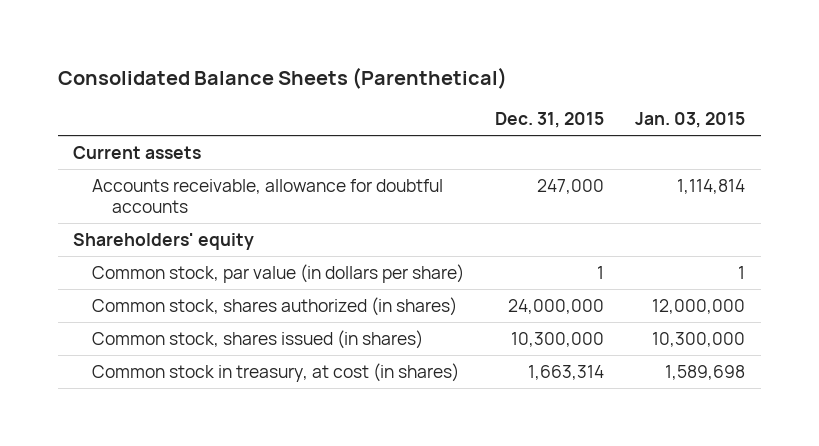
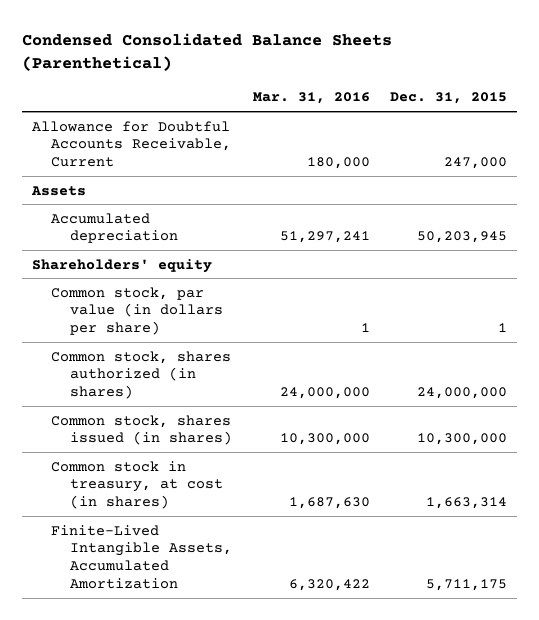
- Consolidated Balance Sheets (Parenthetical)
+ Condensed Consolidated Balance Sheets (Parenthetical)
- | Dec. 31, 2015 | Jan. 03, 2015
+ | Mar. 31, 2016 | Dec. 31, 2015
- Current assets
- Accounts receivable, allowance for doubtful accounts | 247,000 | 1,114,814
+ Allowance for Doubtful Accounts Receivable, Current | 180,000 | 247,000
+ Assets
+ Accumulated depreciation | 51,297,241 | 50,203,945
+ Finite-Lived Intangible Assets, Accumulated Amortization | 6,320,422 | 5,711,175

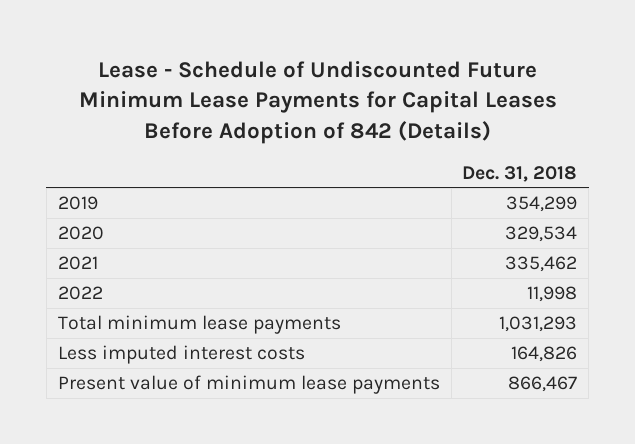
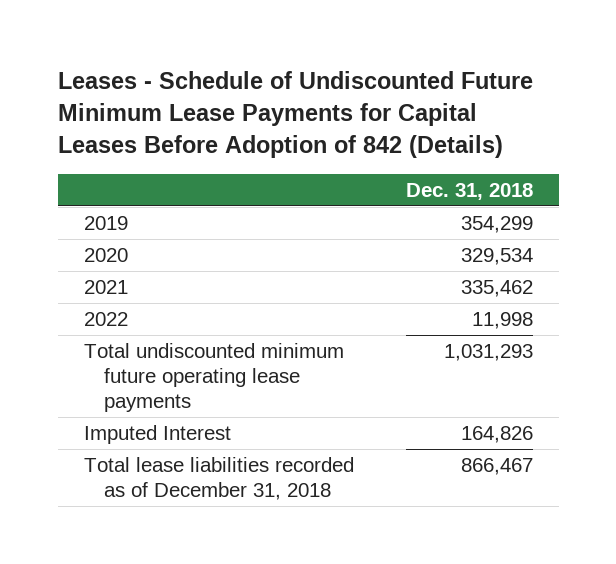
- Lease - Schedule of Undiscounted Future Minimum Lease Payments for Capital Leases Before Adoption of 842 (Details)
+ Leases - Schedule of Undiscounted Future Minimum Lease Payments for Capital Leases Before Adoption of 842 (Details)
- Total minimum lease payments | 1,031,293
- Less imputed interest costs | 164,826
- Present value of minimum lease payments | 866,467
+ Total undiscounted minimum future operating lease payments | 1,031,293
+ Imputed Interest | 164,826
+ Total lease liabilities recorded as of December 31, 2018 | 866,467

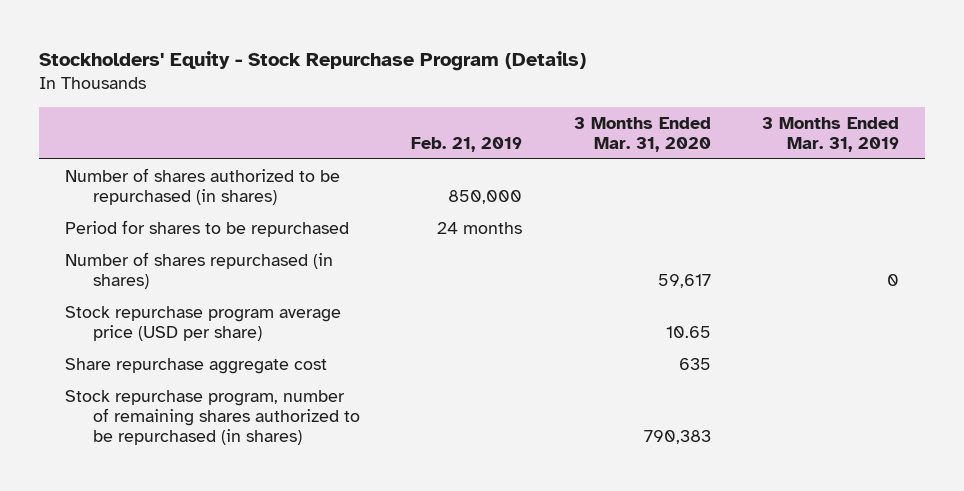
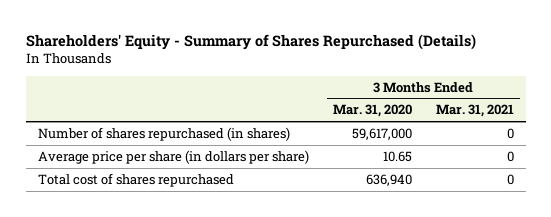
- Stockholders' Equity - Stock Repurchase Program (Details)
+ Shareholders' Equity - Summary of Shares Repurchased (Details)
- | Feb. 21, 2019 | 3 Months Ended Mar. 31, 2020 | 3 Months Ended Mar. 31, 2019
+ | 3 Months Ended Mar. 31, 2020 | 3 Months Ended Mar. 31, 2021
- Number of shares authorized to be repurchased (in shares) | 850,000 | |
- Period for shares to be repurchased | 24 months | |
- Number of shares repurchased (in shares) | | 59,617 | 0
- Stock repurchase program average price (USD per share) | | 10.65 |
- Share repurchase aggregate cost | | 635 |
- Stock repurchase program, number of remaining shares authorized to be repurchased (in shares) | | 790,383 |
+ Number of shares repurchased (in shares) | 59,617,000 | 0
+ Average price per share (in dollars per share) | 10.65 | 0
+ Total cost of shares repurchased | 636,940 | 0

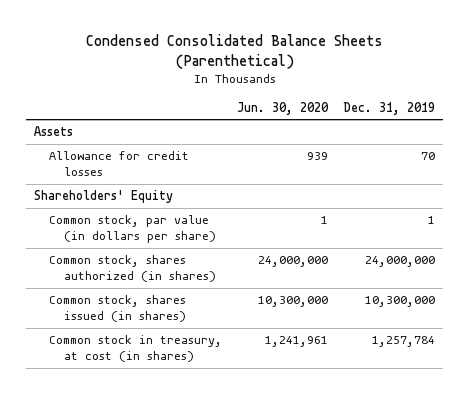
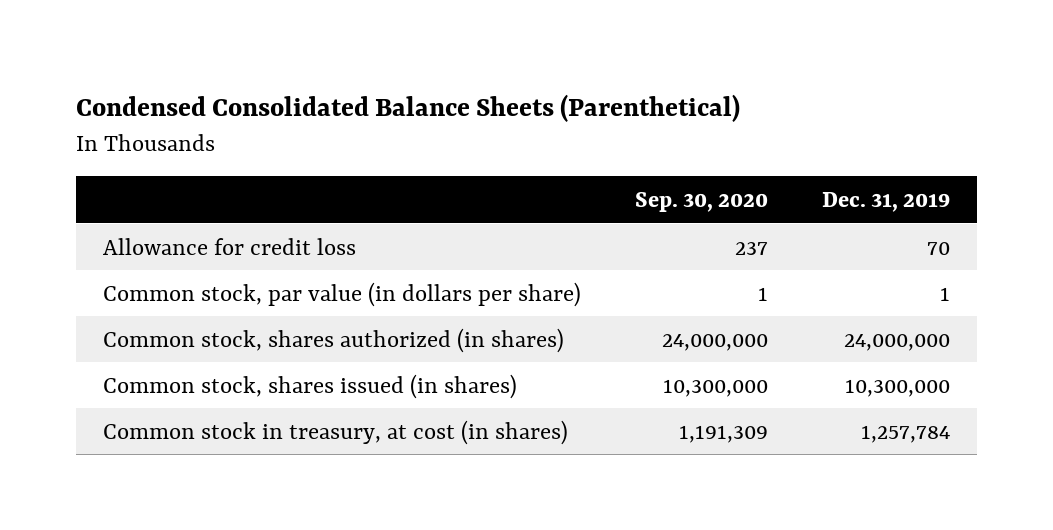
- | Jun. 30, 2020 | Dec. 31, 2019
+ | Sep. 30, 2020 | Dec. 31, 2019
- Assets
- Allowance for credit losses | 939 | 70
- Shareholders' Equity
+ Allowance for credit loss | 237 | 70

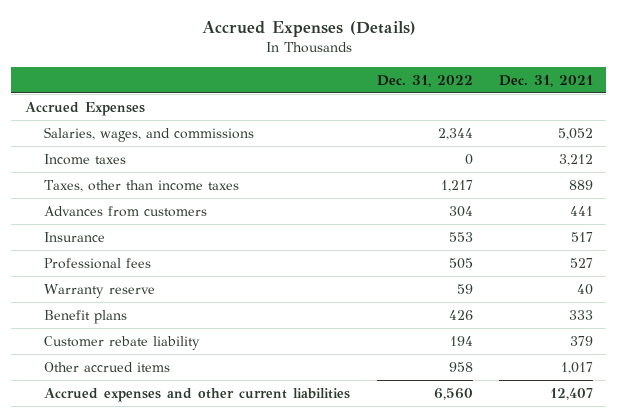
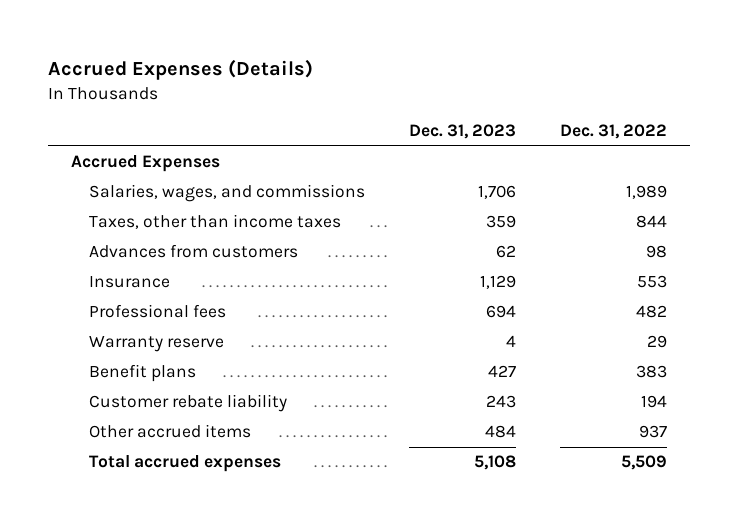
- | Dec. 31, 2022 | Dec. 31, 2021
+ | Dec. 31, 2023 | Dec. 31, 2022
- Salaries, wages, and commissions | 2,344 | 5,052
- Income taxes | 0 | 3,212
- Taxes, other than income taxes | 1,217 | 889
- Advances from customers | 304 | 441
+ Salaries, wages, and commissions | 1,706 | 1,989
+ Taxes, other than income taxes | 359 | 844
+ Advances from customers | 62 | 98
- Professional fees | 505 | 527
- Warranty reserve | 59 | 40
- Benefit plans | 426 | 333
+ Professional fees | 694 | 482
+ Warranty reserve | 4 | 29
+ Benefit plans | 427 | 383
- Other accrued items | 958 | 1,017
- Accrued expenses and other current liabilities | 6,560 | 12,407
+ Other accrued items | 484 | 937
+ Total accrued expenses | 5,108 | 5,509

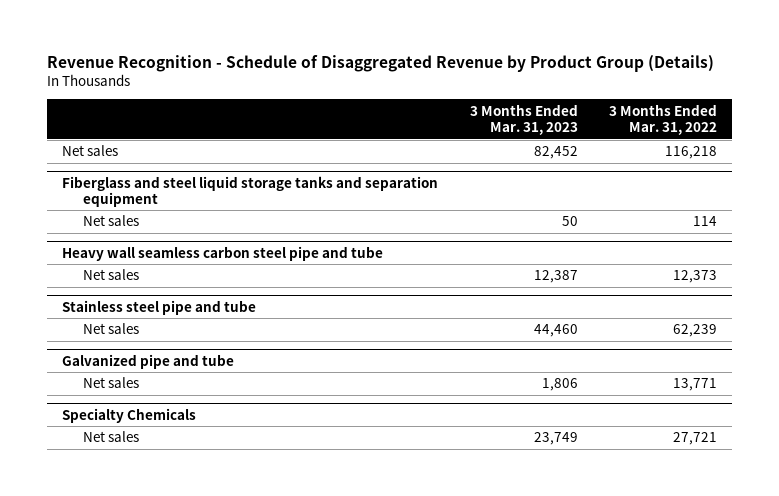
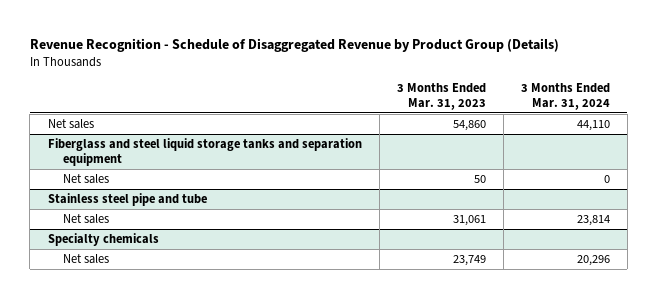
- | 3 Months Ended Mar. 31, 2023 | 3 Months Ended Mar. 31, 2022
+ | 3 Months Ended Mar. 31, 2023 | 3 Months Ended Mar. 31, 2024
- Net sales | 82,452 | 116,218
+ Net sales | 54,860 | 44,110
- Heavy wall seamless carbon steel pipe and tube
- Net sales | 12,387 | 12,373
@ Stainless steel pipe and tube
- Net sales | 44,460 | 62,239
- Galvanized pipe and tube
- Net sales | 1,806 | 13,771
- Specialty Chemicals
@ Stainless steel pipe and tube
+ Net sales | 31,061 | 23,814
+ Specialty chemicals

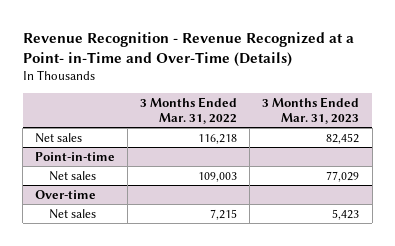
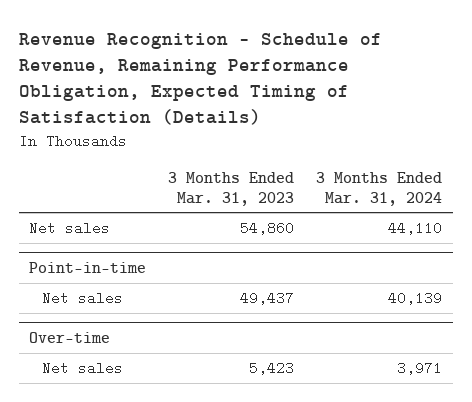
- Revenue Recognition - Revenue Recognized at a Point- in-Time and Over-Time (Details)
+ Revenue Recognition - Schedule of Revenue, Remaining Performance Obligation, Expected Timing of Satisfaction (Details)
- | 3 Months Ended Mar. 31, 2022 | 3 Months Ended Mar. 31, 2023
+ | 3 Months Ended Mar. 31, 2023 | 3 Months Ended Mar. 31, 2024
- Net sales | 116,218 | 82,452
+ Net sales | 54,860 | 44,110
@ Point-in-time
- Net sales | 109,003 | 77,029
+ Net sales | 49,437 | 40,139

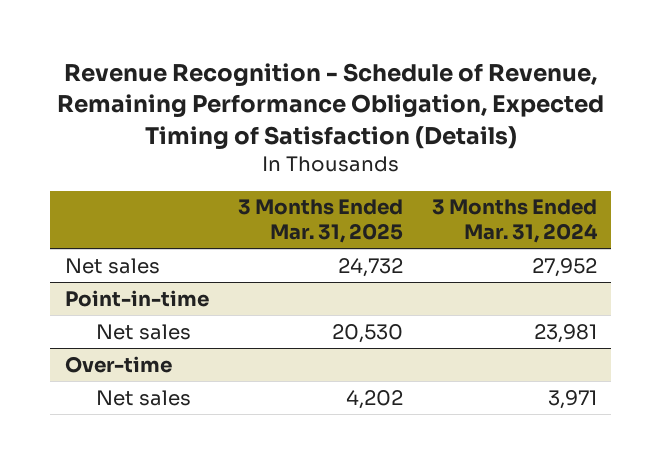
- | 3 Months Ended Mar. 31, 2023 | 3 Months Ended Mar. 31, 2024
+ | 3 Months Ended Mar. 31, 2025 | 3 Months Ended Mar. 31, 2024
- Net sales | 54,860 | 44,110
+ Net sales | 24,732 | 27,952
@ Point-in-time
- Net sales | 49,437 | 40,139
+ Net sales | 20,530 | 23,981

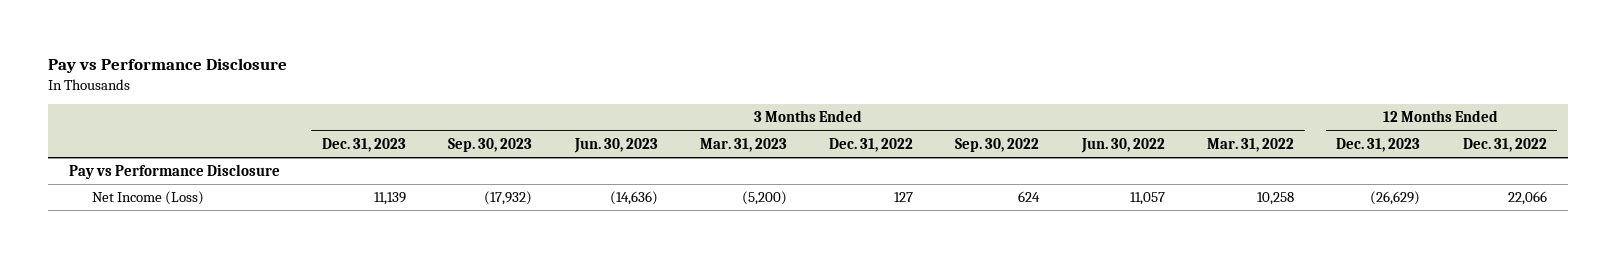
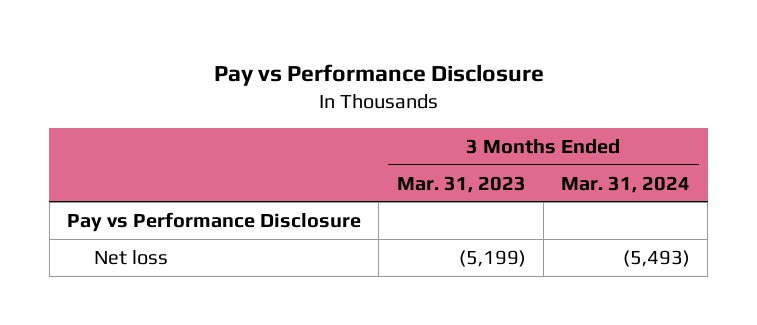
- | 3 Months Ended Dec. 31, 2023 | 3 Months Ended Sep. 30, 2023 | 3 Months Ended Jun. 30, 2023 | 3 Months Ended Mar. 31, 2023 | 3 Months Ended Dec. 31, 2022 | 3 Months Ended Sep. 30, 2022 | 3 Months Ended Jun. 30, 2022 | 3 Months Ended Mar. 31, 2022 | 12 Months Ended Dec. 31, 2023 | 12 Months Ended Dec. 31, 2022
+ | 3 Months Ended Mar. 31, 2023 | 3 Months Ended Mar. 31, 2024
- Net Income (Loss) | 11,139 | (17,932) | (14,636) | (5,200) | 127 | 624 | 11,057 | 10,258 | (26,629) | 22,066
+ Net loss | (5,199) | (5,493)

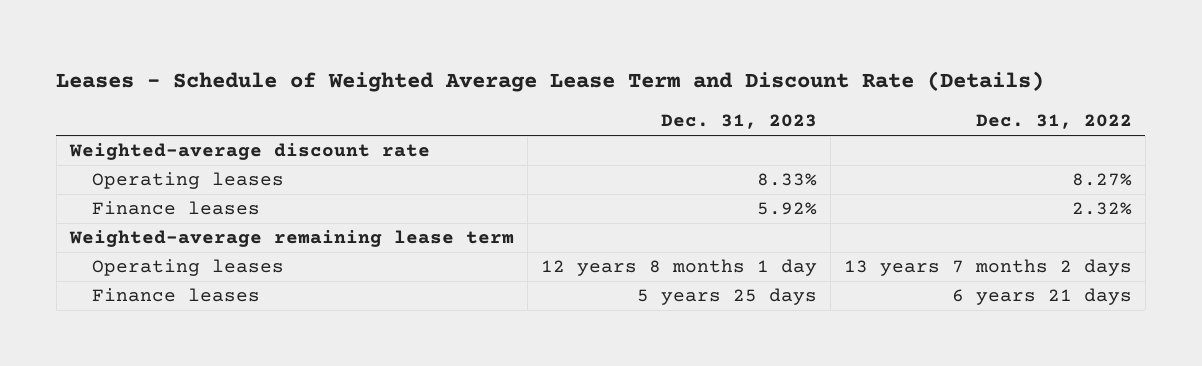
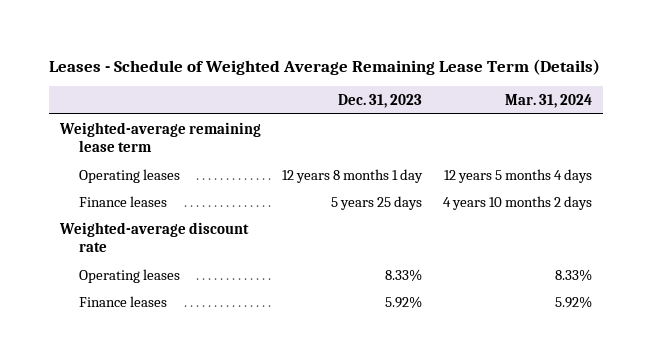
- Leases - Schedule of Weighted Average Lease Term and Discount Rate (Details)
+ Leases - Schedule of Weighted Average Remaining Lease Term (Details)
- | Dec. 31, 2023 | Dec. 31, 2022
+ | Dec. 31, 2023 | Mar. 31, 2024
moved down: Weighted-average discount rate
moved down: Operating leases | 8.33% | 8.33%
moved down: Finance leases | 5.92% | 5.92%

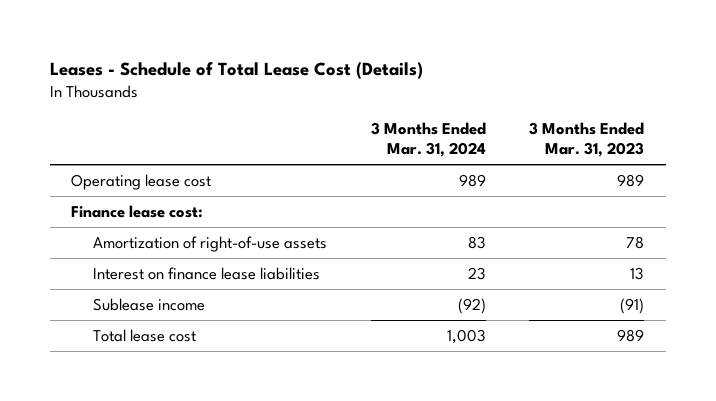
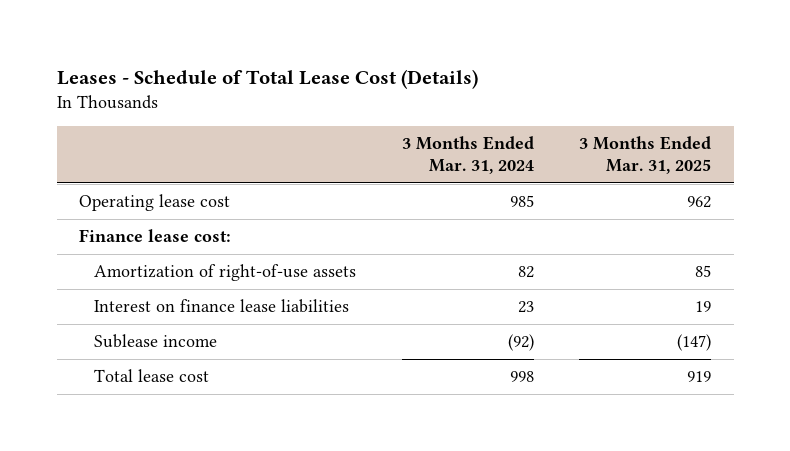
- | 3 Months Ended Mar. 31, 2024 | 3 Months Ended Mar. 31, 2023
+ | 3 Months Ended Mar. 31, 2024 | 3 Months Ended Mar. 31, 2025
- Operating lease cost | 989 | 989
+ Operating lease cost | 985 | 962
- Amortization of right-of-use assets | 83 | 78
+ Amortization of right-of-use assets | 82 | 85
- Total lease cost | 1,003 | 989
+ Total lease cost | 998 | 919

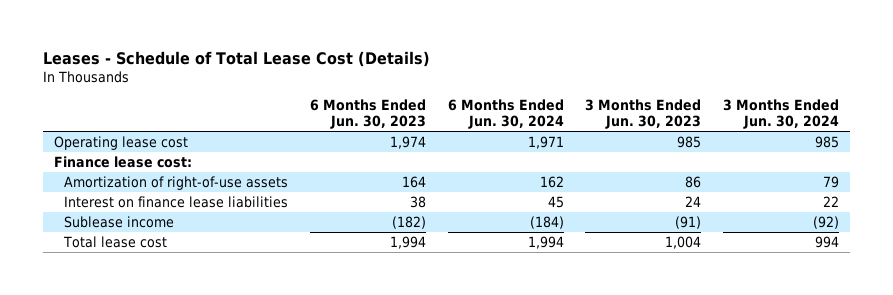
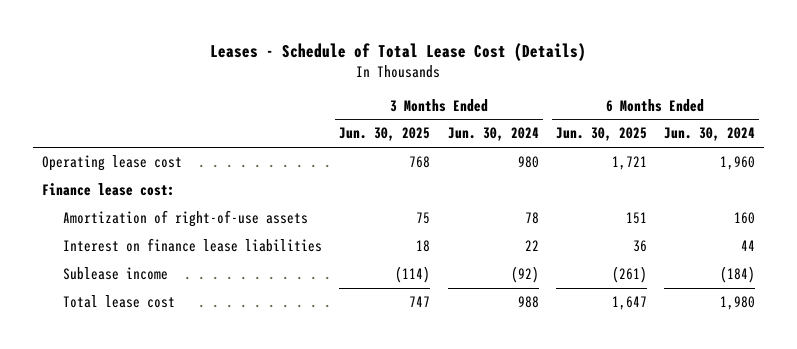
- | 6 Months Ended Jun. 30, 2023 | 6 Months Ended Jun. 30, 2024 | 3 Months Ended Jun. 30, 2023 | 3 Months Ended Jun. 30, 2024
+ | 3 Months Ended Jun. 30, 2025 | 3 Months Ended Jun. 30, 2024 | 6 Months Ended Jun. 30, 2025 | 6 Months Ended Jun. 30, 2024
- Operating lease cost | 1,974 | 1,971 | 985 | 985
+ Operating lease cost | 768 | 980 | 1,721 | 1,960
- Amortization of right-of-use assets | 164 | 162 | 86 | 79
- Interest on finance lease liabilities | 38 | 45 | 24 | 22
+ Amortization of right-of-use assets | 75 | 78 | 151 | 160
+ Interest on finance lease liabilities | 18 | 22 | 36 | 44
- Total lease cost | 1,994 | 1,994 | 1,004 | 994
+ Total lease cost | 747 | 988 | 1,647 | 1,980

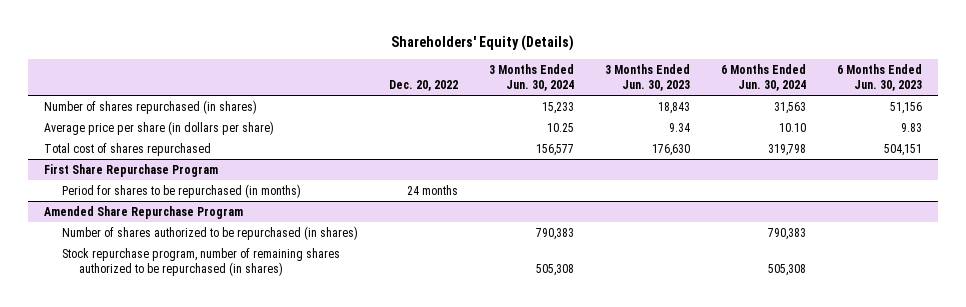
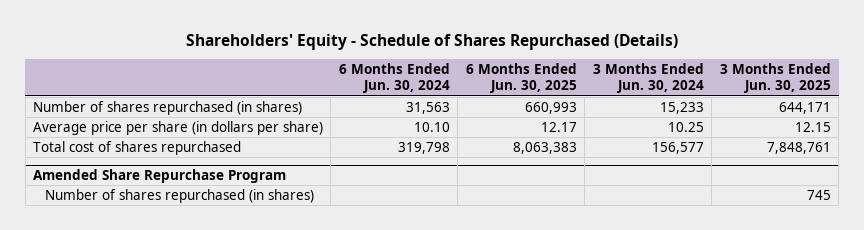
- Shareholders' Equity (Details)
+ Shareholders' Equity - Schedule of Shares Repurchased (Details)
- | Dec. 20, 2022 | 3 Months Ended Jun. 30, 2024 | 3 Months Ended Jun. 30, 2023 | 6 Months Ended Jun. 30, 2024 | 6 Months Ended Jun. 30, 2023
+ | 6 Months Ended Jun. 30, 2024 | 6 Months Ended Jun. 30, 2025 | 3 Months Ended Jun. 30, 2024 | 3 Months Ended Jun. 30, 2025
- First Share Repurchase Program
- Period for shares to be repurchased (in months) | 24 months | | | |
@ Amended Share Repurchase Program
- Number of shares authorized to be repurchased (in shares) | | 790,383 | | 790,383 |
- Stock repurchase program, number of remaining shares authorized to be repurchased (in shares) | | 505,308 | | 505,308 |
+ Number of shares repurchased (in shares) | | | | 745

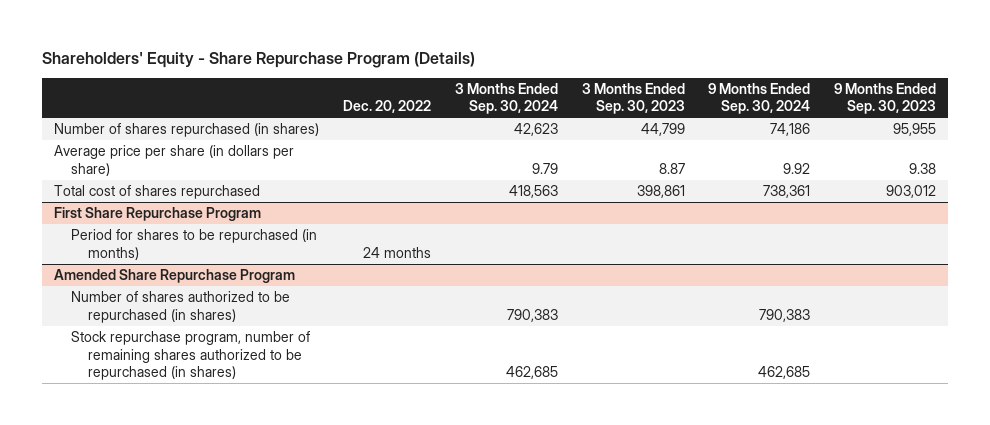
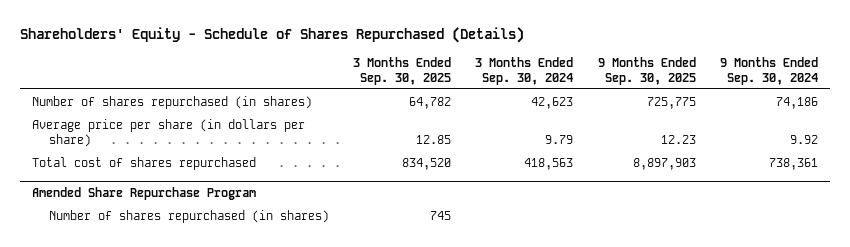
- Shareholders' Equity - Share Repurchase Program (Details)
+ Shareholders' Equity - Schedule of Shares Repurchased (Details)
- | Dec. 20, 2022 | 3 Months Ended Sep. 30, 2024 | 3 Months Ended Sep. 30, 2023 | 9 Months Ended Sep. 30, 2024 | 9 Months Ended Sep. 30, 2023
+ | 3 Months Ended Sep. 30, 2025 | 3 Months Ended Sep. 30, 2024 | 9 Months Ended Sep. 30, 2025 | 9 Months Ended Sep. 30, 2024
- First Share Repurchase Program
- Period for shares to be repurchased (in months) | 24 months | | | |
@ Amended Share Repurchase Program
- Number of shares authorized to be repurchased (in shares) | | 790,383 | | 790,383 |
- Stock repurchase program, number of remaining shares authorized to be repurchased (in shares) | | 462,685 | | 462,685 |
+ Number of shares repurchased (in shares) | 745 | | |

